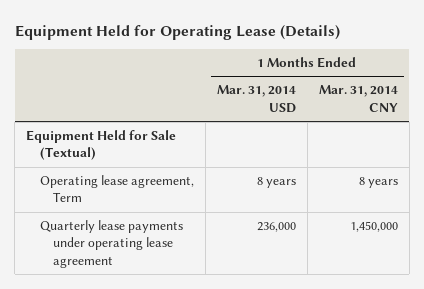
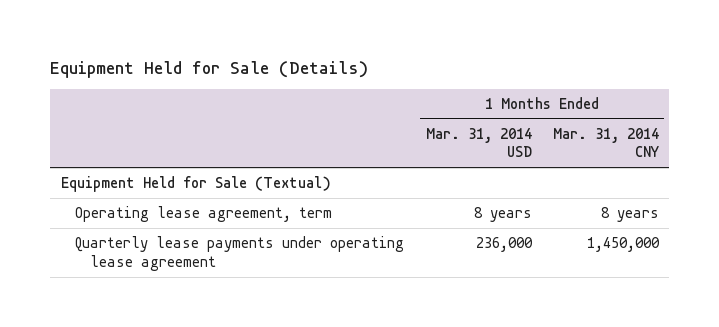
- Equipment Held for Operating Lease (Details)
+ Equipment Held for Sale (Details)
- Operating lease agreement, Term | 8 years | 8 years
+ Operating lease agreement, term | 8 years | 8 years

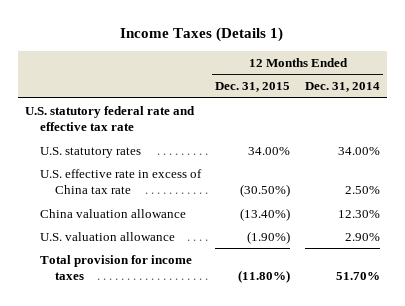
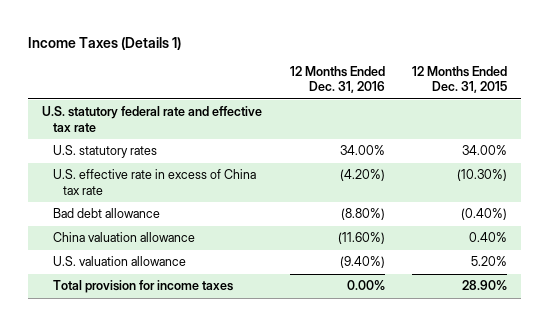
- | 12 Months Ended Dec. 31, 2015 | 12 Months Ended Dec. 31, 2014
+ | 12 Months Ended Dec. 31, 2016 | 12 Months Ended Dec. 31, 2015
- U.S. effective rate in excess of China tax rate | (30.50%) | 2.50%
- China valuation allowance | (13.40%) | 12.30%
- U.S. valuation allowance | (1.90%) | 2.90%
- Total provision for income taxes | (11.80%) | 51.70%
+ U.S. effective rate in excess of China tax rate | (4.20%) | (10.30%)
+ Bad debt allowance | (8.80%) | (0.40%)
+ China valuation allowance | (11.60%) | 0.40%
+ U.S. valuation allowance | (9.40%) | 5.20%
+ Total provision for income taxes | 0.00% | 28.90%

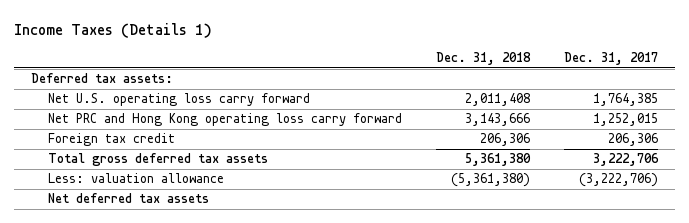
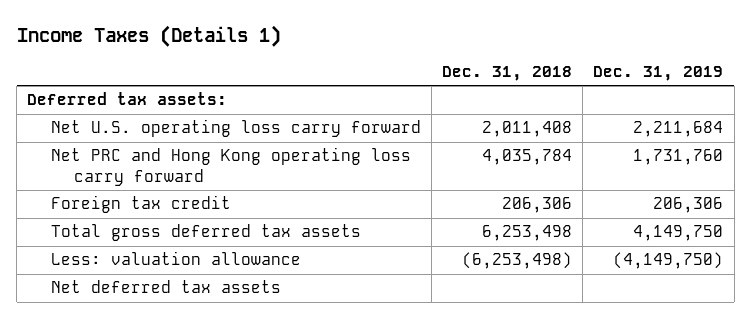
- | Dec. 31, 2018 | Dec. 31, 2017
+ | Dec. 31, 2018 | Dec. 31, 2019
- Net PRC and Hong Kong operating loss carry forward | 3,143,666 | 1,252,015
+ Net PRC and Hong Kong operating loss carry forward | 4,035,784 | 1,731,760
- Total gross deferred tax assets | 5,361,380 | 3,222,706
- Less: valuation allowance | (5,361,380) | (3,222,706)
+ Total gross deferred tax assets | 6,253,498 | 4,149,750
+ Less: valuation allowance | (6,253,498) | (4,149,750)

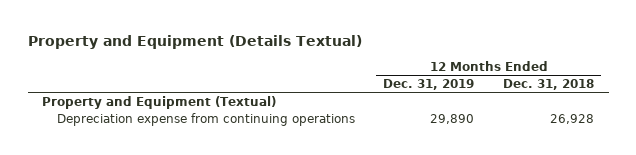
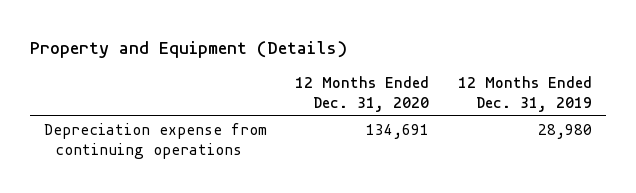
- Property and Equipment (Details Textual)
+ Property and Equipment (Details)
- | 12 Months Ended Dec. 31, 2019 | 12 Months Ended Dec. 31, 2018
+ | 12 Months Ended Dec. 31, 2020 | 12 Months Ended Dec. 31, 2019
- Property and Equipment (Textual)
- Depreciation expense from continuing operations | 29,890 | 26,928
+ Depreciation expense from continuing operations | 134,691 | 28,980

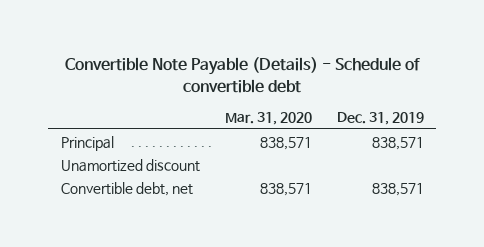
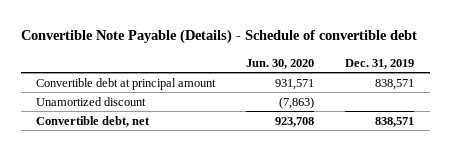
- | Mar. 31, 2020 | Dec. 31, 2019
+ | Jun. 30, 2020 | Dec. 31, 2019
- Principal | 838,571 | 838,571
+ Convertible debt at principal amount | 931,571 | 838,571

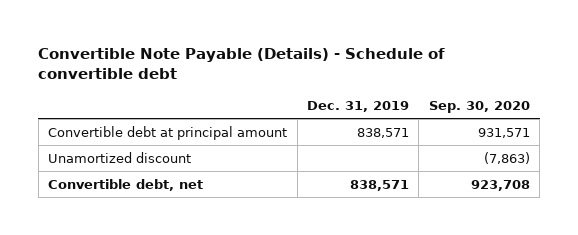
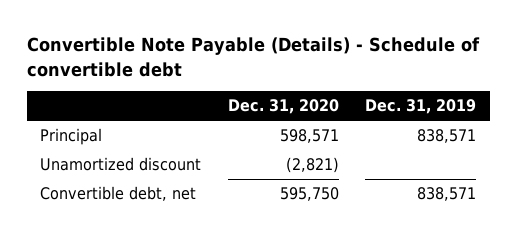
- | Dec. 31, 2019 | Sep. 30, 2020
+ | Dec. 31, 2020 | Dec. 31, 2019
- Convertible debt at principal amount | 838,571 | 931,571
+ Principal | 598,571 | 838,571

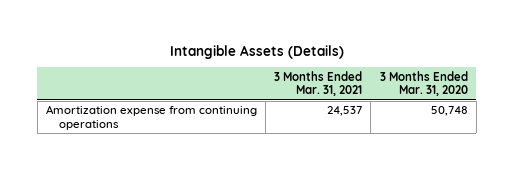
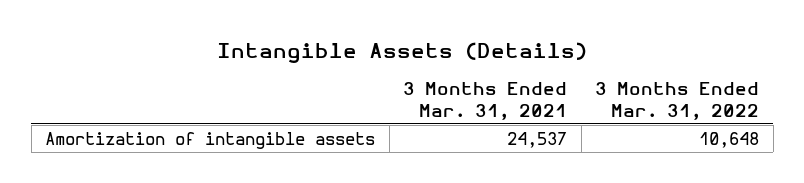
- | 3 Months Ended Mar. 31, 2021 | 3 Months Ended Mar. 31, 2020
+ | 3 Months Ended Mar. 31, 2021 | 3 Months Ended Mar. 31, 2022
- Amortization expense from continuing operations | 24,537 | 50,748
+ Amortization of intangible assets | 24,537 | 10,648

